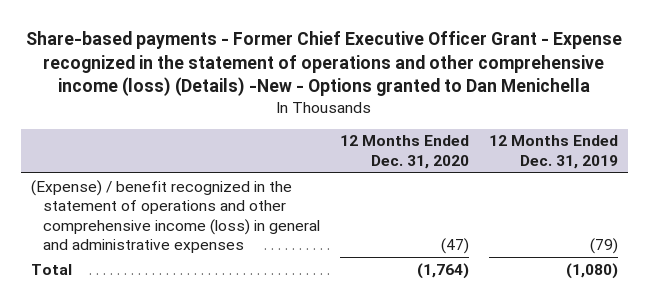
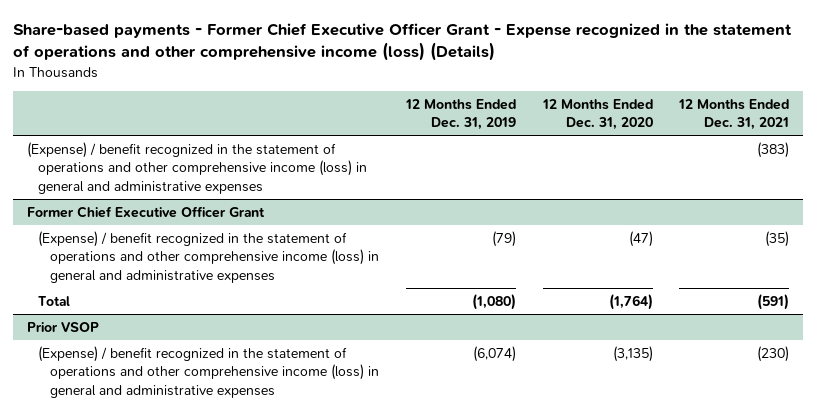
- Share-based payments - Former Chief Executive Officer Grant - Expense recognized in the statement of operations and other comprehensive income (loss) (Details) -New - Options granted to Dan Menichella
+ Share-based payments - Former Chief Executive Officer Grant - Expense recognized in the statement of operations and other comprehensive income (loss) (Details)
- | 12 Months Ended Dec. 31, 2020 | 12 Months Ended Dec. 31, 2019
+ | 12 Months Ended Dec. 31, 2019 | 12 Months Ended Dec. 31, 2020 | 12 Months Ended Dec. 31, 2021
+ (Expense) / benefit recognized in the statement of operations and other comprehensive income (loss) in general and administrative expenses | | | (383)
+ Former Chief Executive Officer Grant
+ Prior VSOP
+ (Expense) / benefit recognized in the statement of operations and other comprehensive income (loss) in general and administrative expenses | (6,074) | (3,135) | (230)

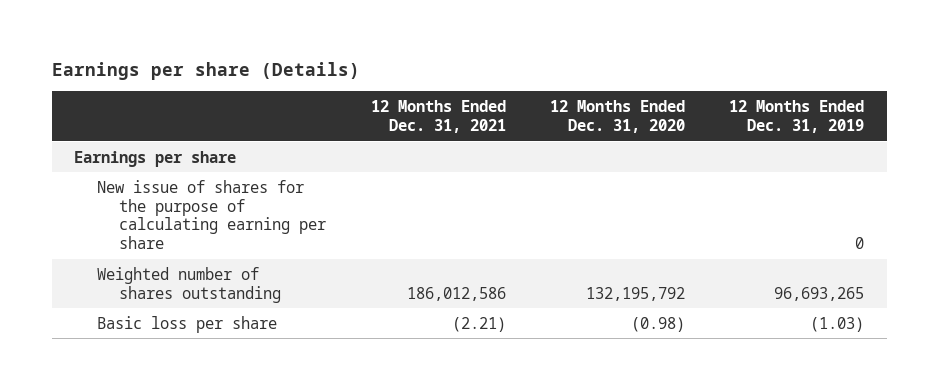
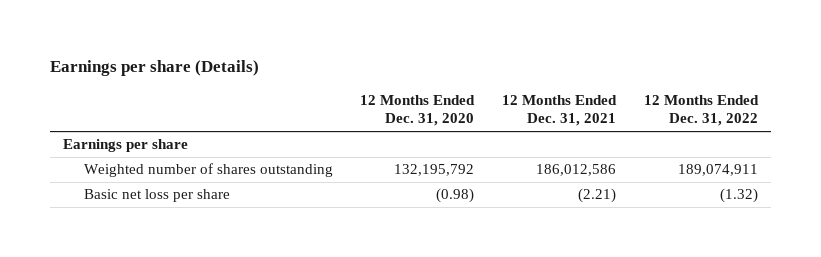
- | 12 Months Ended Dec. 31, 2021 | 12 Months Ended Dec. 31, 2020 | 12 Months Ended Dec. 31, 2019
+ | 12 Months Ended Dec. 31, 2020 | 12 Months Ended Dec. 31, 2021 | 12 Months Ended Dec. 31, 2022
- New issue of shares for the purpose of calculating earning per share | | | 0
- Basic loss per share | (2.21) | (0.98) | (1.03)
+ Basic net loss per share | (0.98) | (2.21) | (1.32)

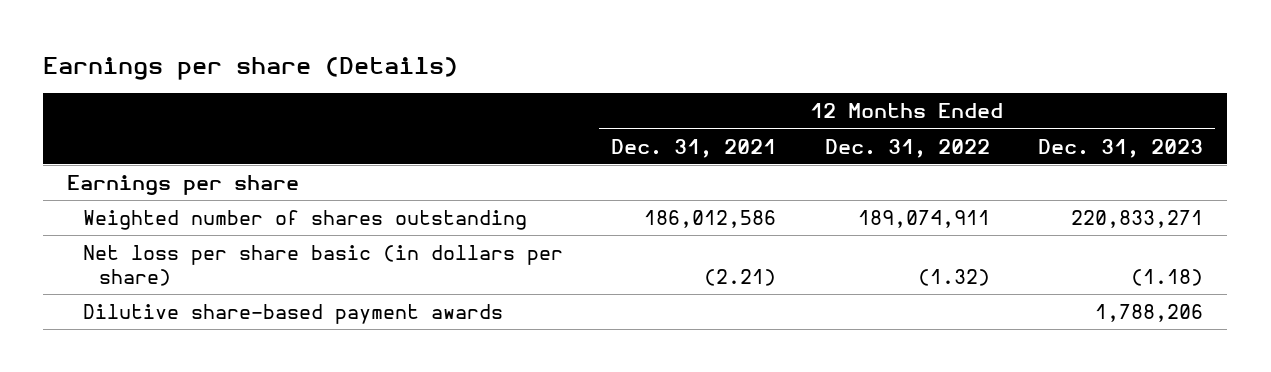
- | 12 Months Ended Dec. 31, 2020 | 12 Months Ended Dec. 31, 2021 | 12 Months Ended Dec. 31, 2022
+ | 12 Months Ended Dec. 31, 2021 | 12 Months Ended Dec. 31, 2022 | 12 Months Ended Dec. 31, 2023
- Basic net loss per share | (0.98) | (2.21) | (1.32)
+ Net loss per share basic (in dollars per share) | (2.21) | (1.32) | (1.18)
+ Dilutive share-based payment awards | | | 1,788,206

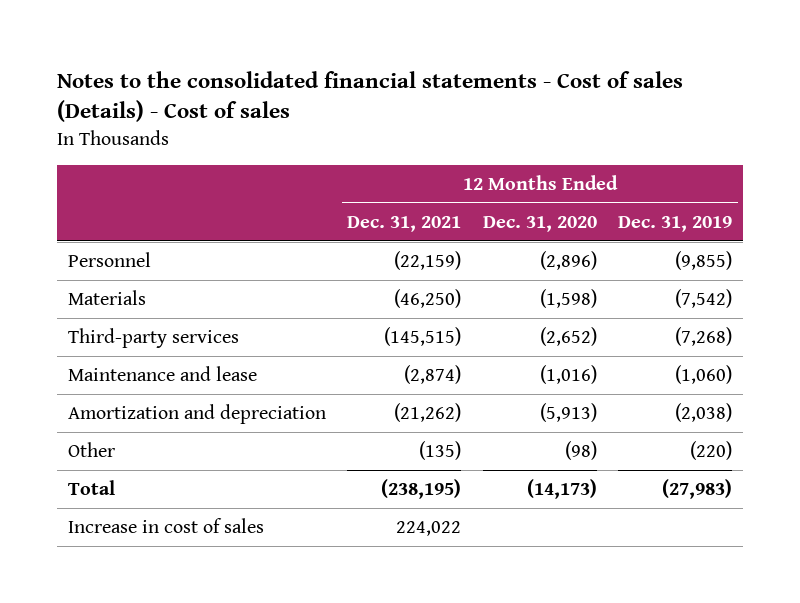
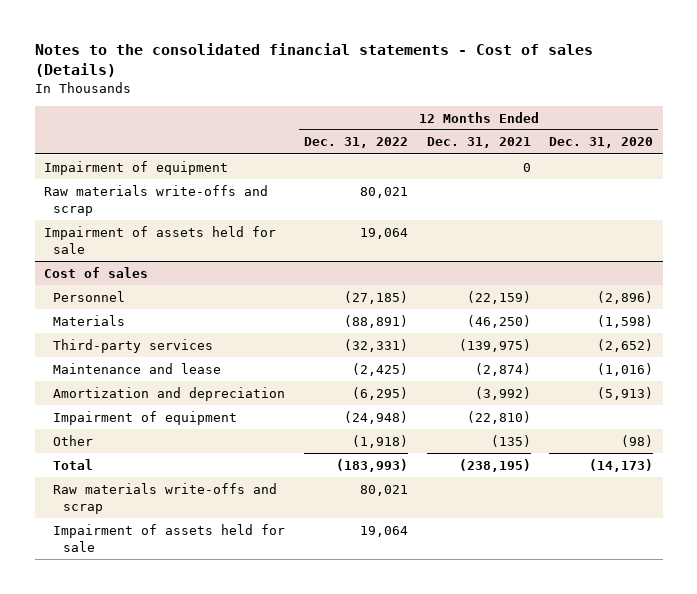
- Notes to the consolidated financial statements - Cost of sales (Details) - Cost of sales
+ Notes to the consolidated financial statements - Cost of sales (Details)
- | 12 Months Ended Dec. 31, 2021 | 12 Months Ended Dec. 31, 2020 | 12 Months Ended Dec. 31, 2019
+ | 12 Months Ended Dec. 31, 2022 | 12 Months Ended Dec. 31, 2021 | 12 Months Ended Dec. 31, 2020
+ Impairment of equipment | | 0 |
+ Raw materials write-offs and scrap | 80,021 | |
+ Impairment of assets held for sale | 19,064 | |
+ Cost of sales
- Third-party services | (145,515) | (2,652) | (7,268)
+ Third-party services | (32,331) | (139,975) | (2,652)
- Amortization and depreciation | (21,262) | (5,913) | (2,038)
+ Amortization and depreciation | (6,295) | (3,992) | (5,913)
+ Impairment of equipment | (24,948) | (22,810) |
- Increase in cost of sales | 224,022 | |
+ Raw materials write-offs and scrap | 80,021 | |
+ Impairment of assets held for sale | 19,064 | |

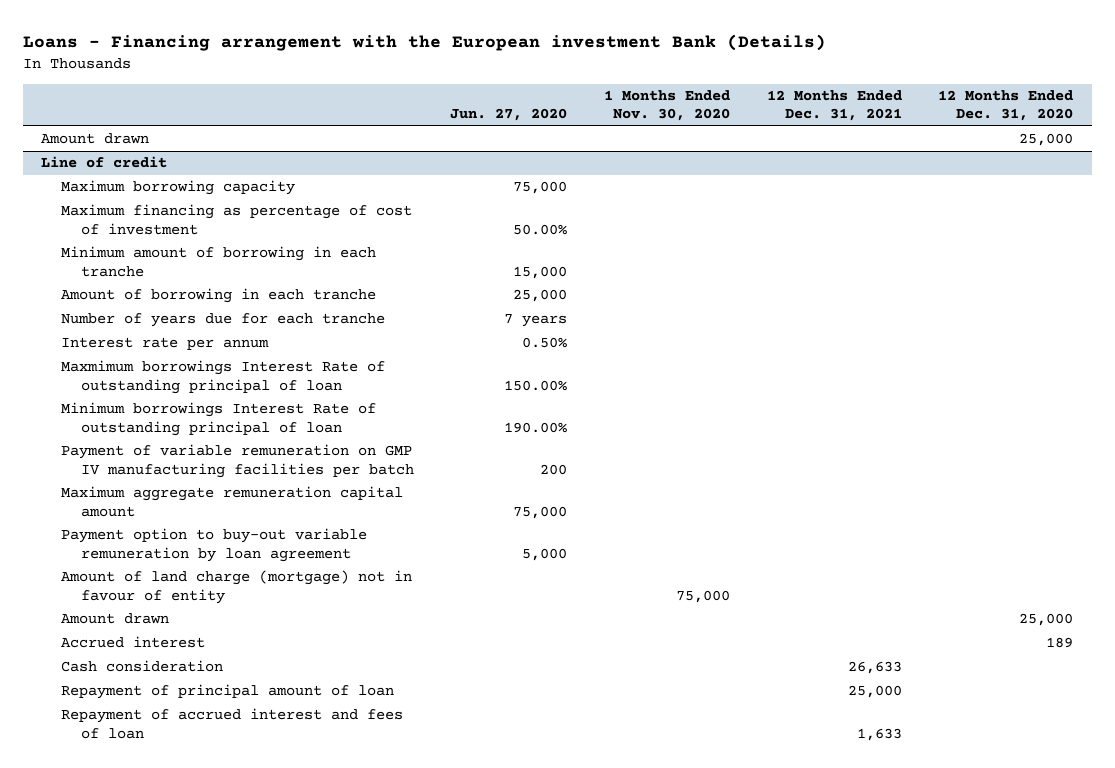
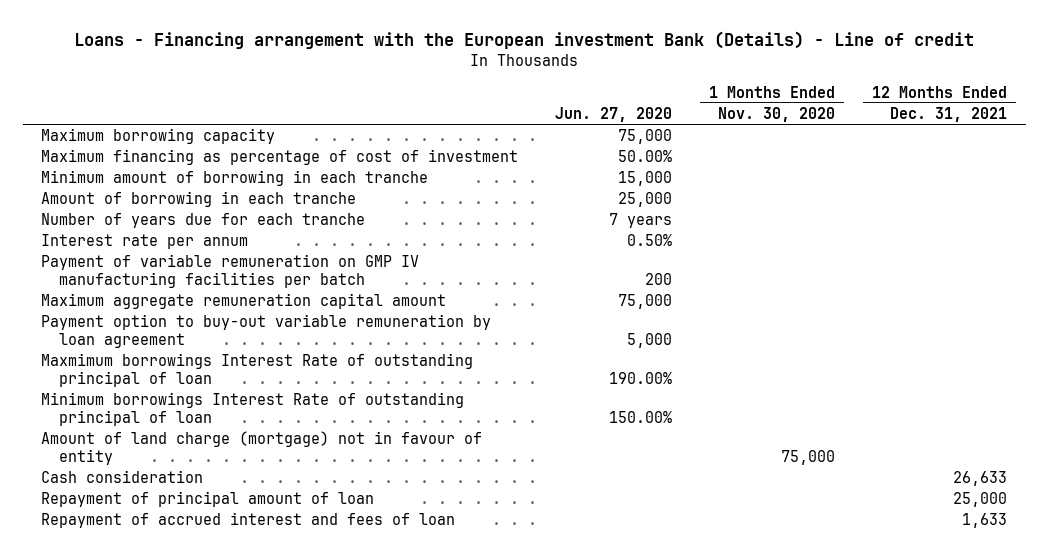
- Loans - Financing arrangement with the European investment Bank (Details)
+ Loans - Financing arrangement with the European investment Bank (Details) - Line of credit
- | Jun. 27, 2020 | 1 Months Ended Nov. 30, 2020 | 12 Months Ended Dec. 31, 2021 | 12 Months Ended Dec. 31, 2020
+ | Jun. 27, 2020 | 1 Months Ended Nov. 30, 2020 | 12 Months Ended Dec. 31, 2021
- Amount drawn | | | | 25,000
- Line of credit
- Maxmimum borrowings Interest Rate of outstanding principal of loan | 150.00% | | |
- Minimum borrowings Interest Rate of outstanding principal of loan | 190.00% | | |
+ Maxmimum borrowings Interest Rate of outstanding principal of loan | 190.00% | |
+ Minimum borrowings Interest Rate of outstanding principal of loan | 150.00% | |
- Amount drawn | | | | 25,000
- Accrued interest | | | | 189

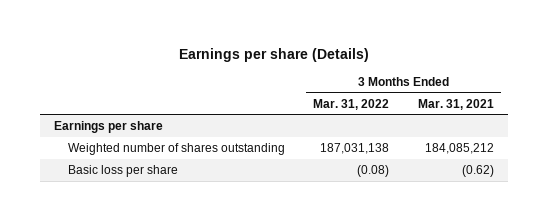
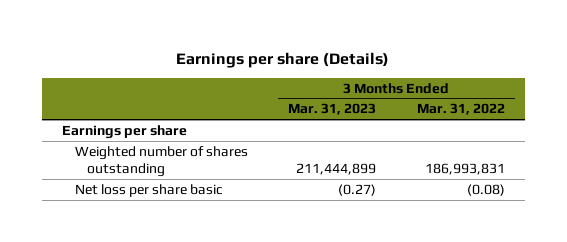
- | 3 Months Ended Mar. 31, 2022 | 3 Months Ended Mar. 31, 2021
+ | 3 Months Ended Mar. 31, 2023 | 3 Months Ended Mar. 31, 2022
- Weighted number of shares outstanding | 187,031,138 | 184,085,212
- Basic loss per share | (0.08) | (0.62)
+ Weighted number of shares outstanding | 211,444,899 | 186,993,831
+ Net loss per share basic | (0.27) | (0.08)

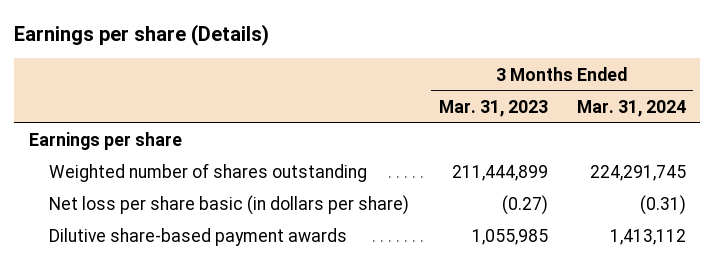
- | 3 Months Ended Mar. 31, 2023 | 3 Months Ended Mar. 31, 2022
+ | 3 Months Ended Mar. 31, 2023 | 3 Months Ended Mar. 31, 2024
- Net loss per share basic | (0.27) | (0.08)
+ Net loss per share basic (in dollars per share) | (0.27) | (0.31)
+ Dilutive share-based payment awards | 1,055,985 | 1,413,112

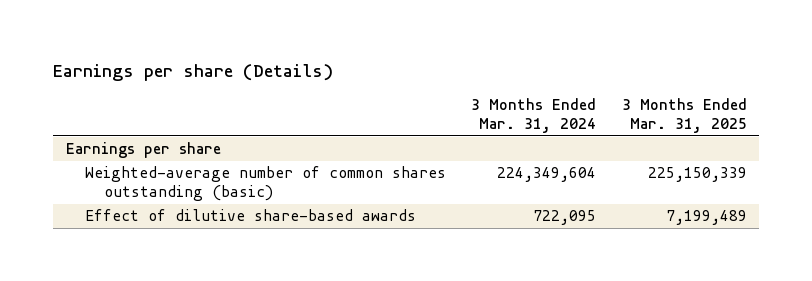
- | 3 Months Ended Mar. 31, 2023 | 3 Months Ended Mar. 31, 2024
+ | 3 Months Ended Mar. 31, 2024 | 3 Months Ended Mar. 31, 2025
- Weighted number of shares outstanding | 211,444,899 | 224,291,745
- Net loss per share basic (in dollars per share) | (0.27) | (0.31)
- Dilutive share-based payment awards | 1,055,985 | 1,413,112
+ Weighted-average number of common shares outstanding (basic) | 224,349,604 | 225,150,339
+ Effect of dilutive share-based awards | 722,095 | 7,199,489

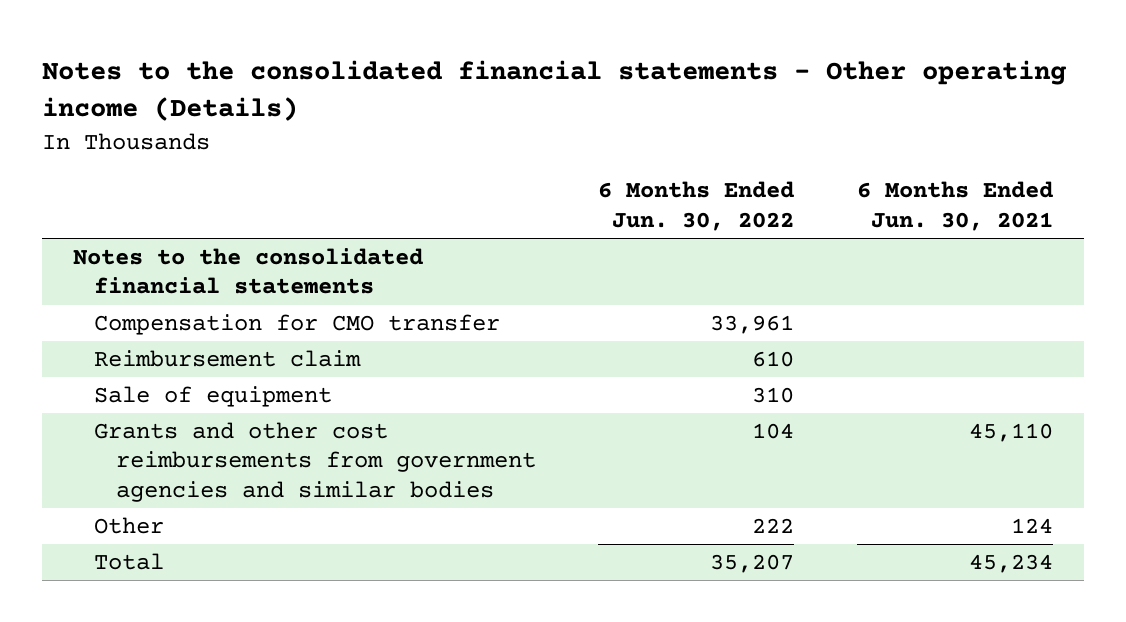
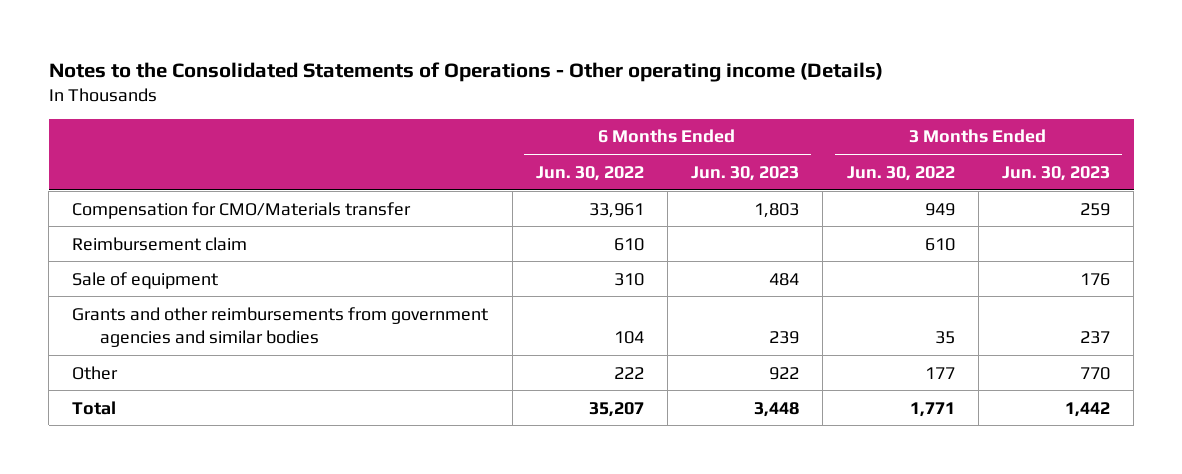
- Notes to the consolidated financial statements - Other operating income (Details)
+ Notes to the Consolidated Statements of Operations - Other operating income (Details)
- | 6 Months Ended Jun. 30, 2022 | 6 Months Ended Jun. 30, 2021
+ | 6 Months Ended Jun. 30, 2022 | 6 Months Ended Jun. 30, 2023 | 3 Months Ended Jun. 30, 2022 | 3 Months Ended Jun. 30, 2023
- Notes to the consolidated financial statements
- Compensation for CMO transfer | 33,961 |
+ Compensation for CMO/Materials transfer | 33,961 | 1,803 | 949 | 259
- Grants and other cost reimbursements from government agencies and similar bodies | 104 | 45,110
+ Grants and other reimbursements from government agencies and similar bodies | 104 | 239 | 35 | 237

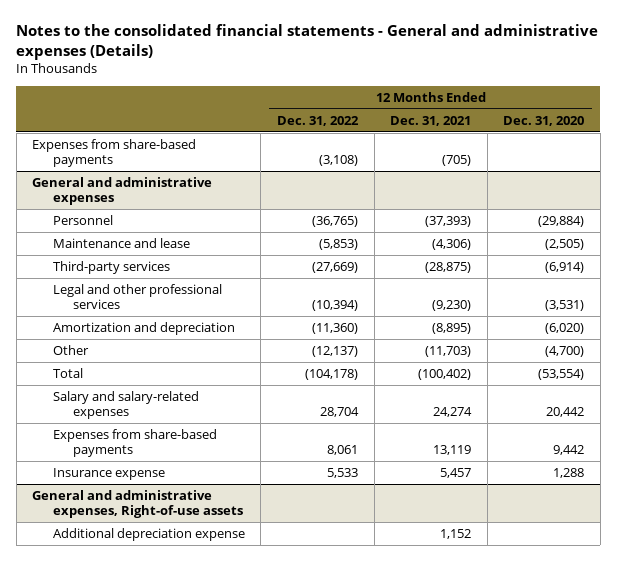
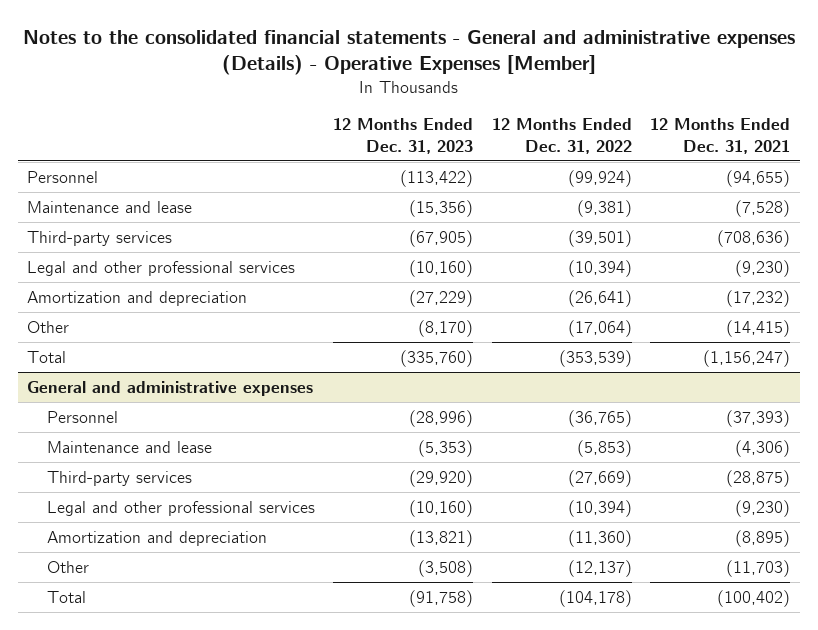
- Notes to the consolidated financial statements - General and administrative expenses (Details)
+ Notes to the consolidated financial statements - General and administrative expenses (Details) - Operative Expenses [Member]
- | 12 Months Ended Dec. 31, 2022 | 12 Months Ended Dec. 31, 2021 | 12 Months Ended Dec. 31, 2020
+ | 12 Months Ended Dec. 31, 2023 | 12 Months Ended Dec. 31, 2022 | 12 Months Ended Dec. 31, 2021
- Expenses from share-based payments | (3,108) | (705) |
+ Personnel | (113,422) | (99,924) | (94,655)
+ Maintenance and lease | (15,356) | (9,381) | (7,528)
+ Third-party services | (67,905) | (39,501) | (708,636)
+ Legal and other professional services | (10,160) | (10,394) | (9,230)
+ Amortization and depreciation | (27,229) | (26,641) | (17,232)
+ Other | (8,170) | (17,064) | (14,415)
+ Total | (335,760) | (353,539) | (1,156,247)
@ General and administrative expenses
- Salary and salary-related expenses | 28,704 | 24,274 | 20,442
- Expenses from share-based payments | 8,061 | 13,119 | 9,442
- Insurance expense | 5,533 | 5,457 | 1,288
- General and administrative expenses, Right-of-use assets
- Additional depreciation expense | | 1,152 |

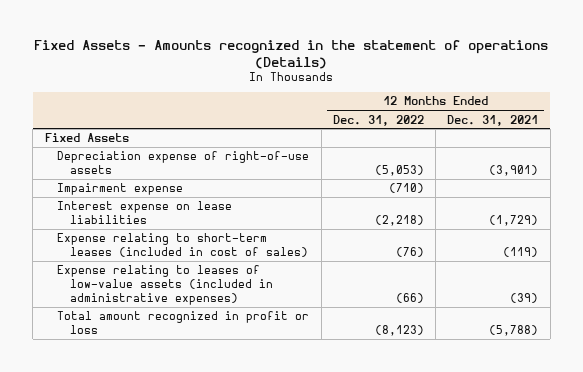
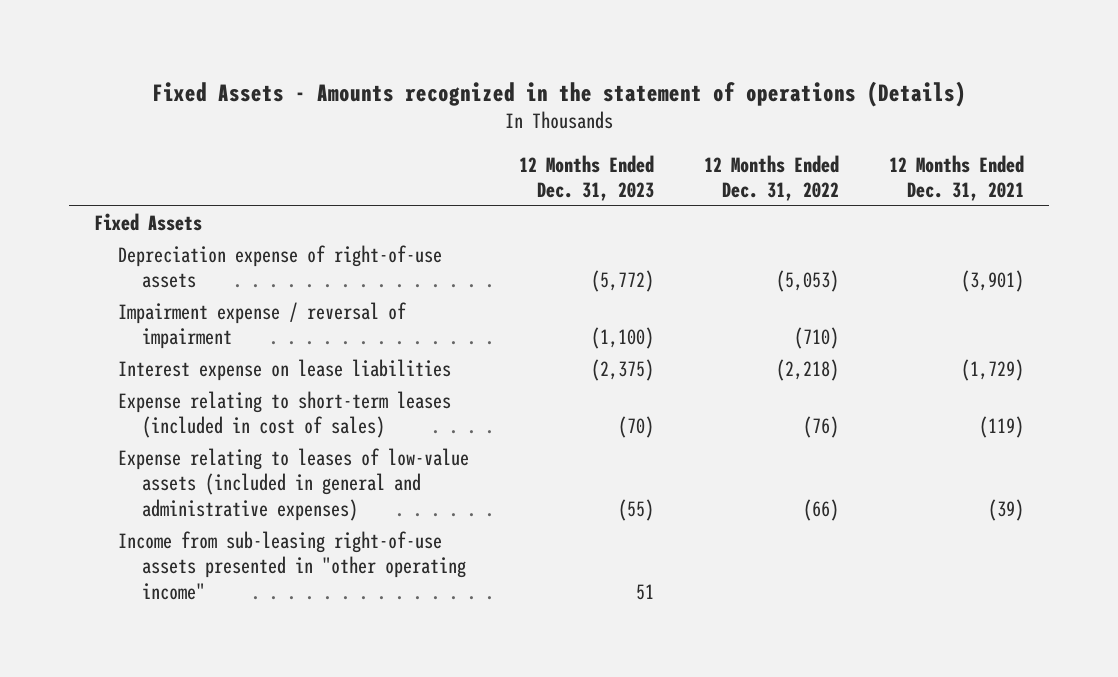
- | 12 Months Ended Dec. 31, 2022 | 12 Months Ended Dec. 31, 2021
+ | 12 Months Ended Dec. 31, 2023 | 12 Months Ended Dec. 31, 2022 | 12 Months Ended Dec. 31, 2021
- Impairment expense | (710) |
+ Impairment expense / reversal of impairment | (1,100) | (710) |
- Expense relating to leases of low-value assets (included in administrative expenses) | (66) | (39)
- Total amount recognized in profit or loss | (8,123) | (5,788)
+ Expense relating to leases of low-value assets (included in general and administrative expenses) | (55) | (66) | (39)
+ Income from sub-leasing right-of-use assets presented in "other operating income" | 51 | |

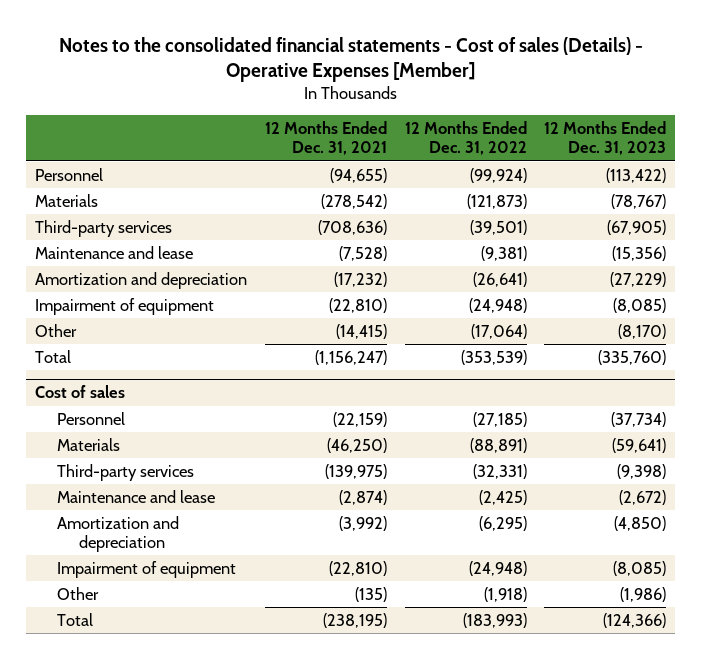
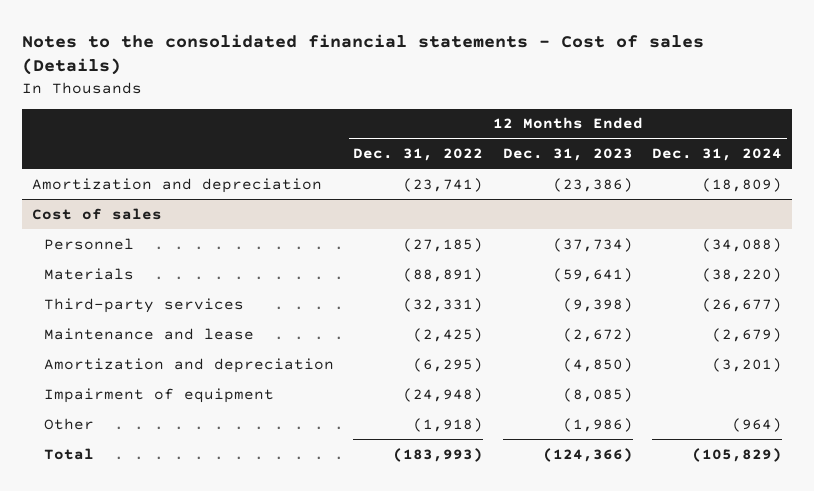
- Notes to the consolidated financial statements - Cost of sales (Details) - Operative Expenses [Member]
+ Notes to the consolidated financial statements - Cost of sales (Details)
- | 12 Months Ended Dec. 31, 2021 | 12 Months Ended Dec. 31, 2022 | 12 Months Ended Dec. 31, 2023
+ | 12 Months Ended Dec. 31, 2022 | 12 Months Ended Dec. 31, 2023 | 12 Months Ended Dec. 31, 2024
- Personnel | (94,655) | (99,924) | (113,422)
- Materials | (278,542) | (121,873) | (78,767)
- Third-party services | (708,636) | (39,501) | (67,905)
- Maintenance and lease | (7,528) | (9,381) | (15,356)
- Amortization and depreciation | (17,232) | (26,641) | (27,229)
- Impairment of equipment | (22,810) | (24,948) | (8,085)
- Other | (14,415) | (17,064) | (8,170)
- Total | (1,156,247) | (353,539) | (335,760)
+ Amortization and depreciation | (23,741) | (23,386) | (18,809)

